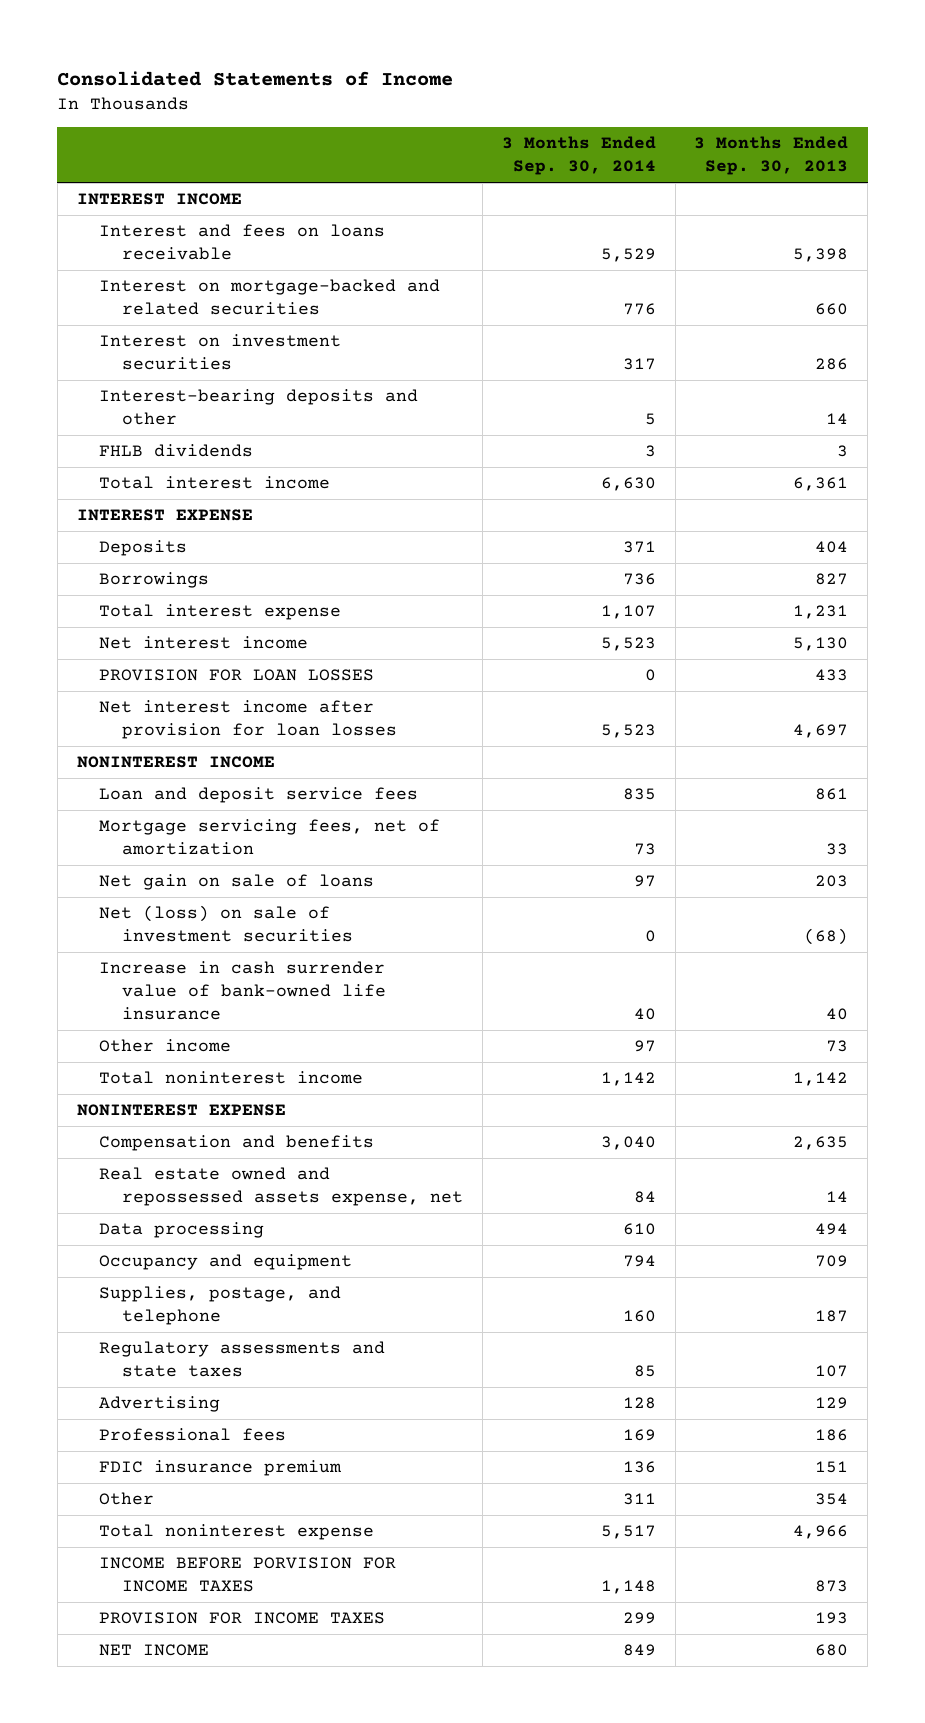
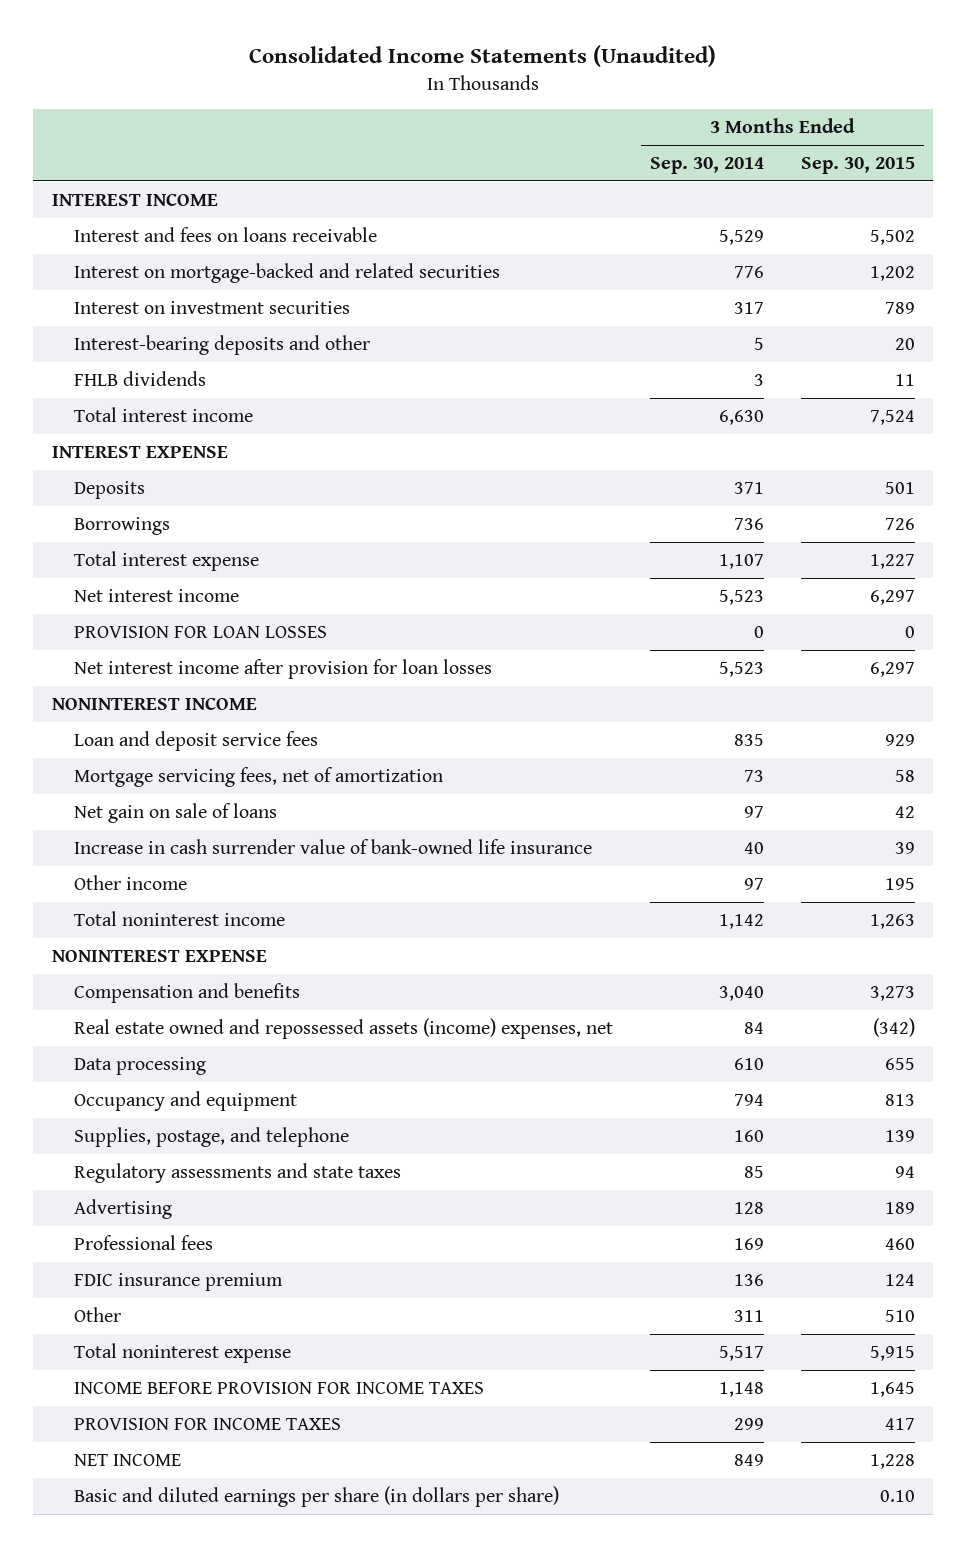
- Consolidated Statements of Income
+ Consolidated Income Statements (Unaudited)
- | 3 Months Ended Sep. 30, 2014 | 3 Months Ended Sep. 30, 2013
+ | 3 Months Ended Sep. 30, 2014 | 3 Months Ended Sep. 30, 2015
- Net (loss) on sale of investment securities | 0 | (68)
- Real estate owned and repossessed assets expense, net | 84 | 14
+ Real estate owned and repossessed assets (income) expenses, net | 84 | (342)
- INCOME BEFORE PORVISION FOR INCOME TAXES | 1,148 | 873
+ INCOME BEFORE PROVISION FOR INCOME TAXES | 1,148 | 1,645
+ Basic and diluted earnings per share (in dollars per share) | | 0.10

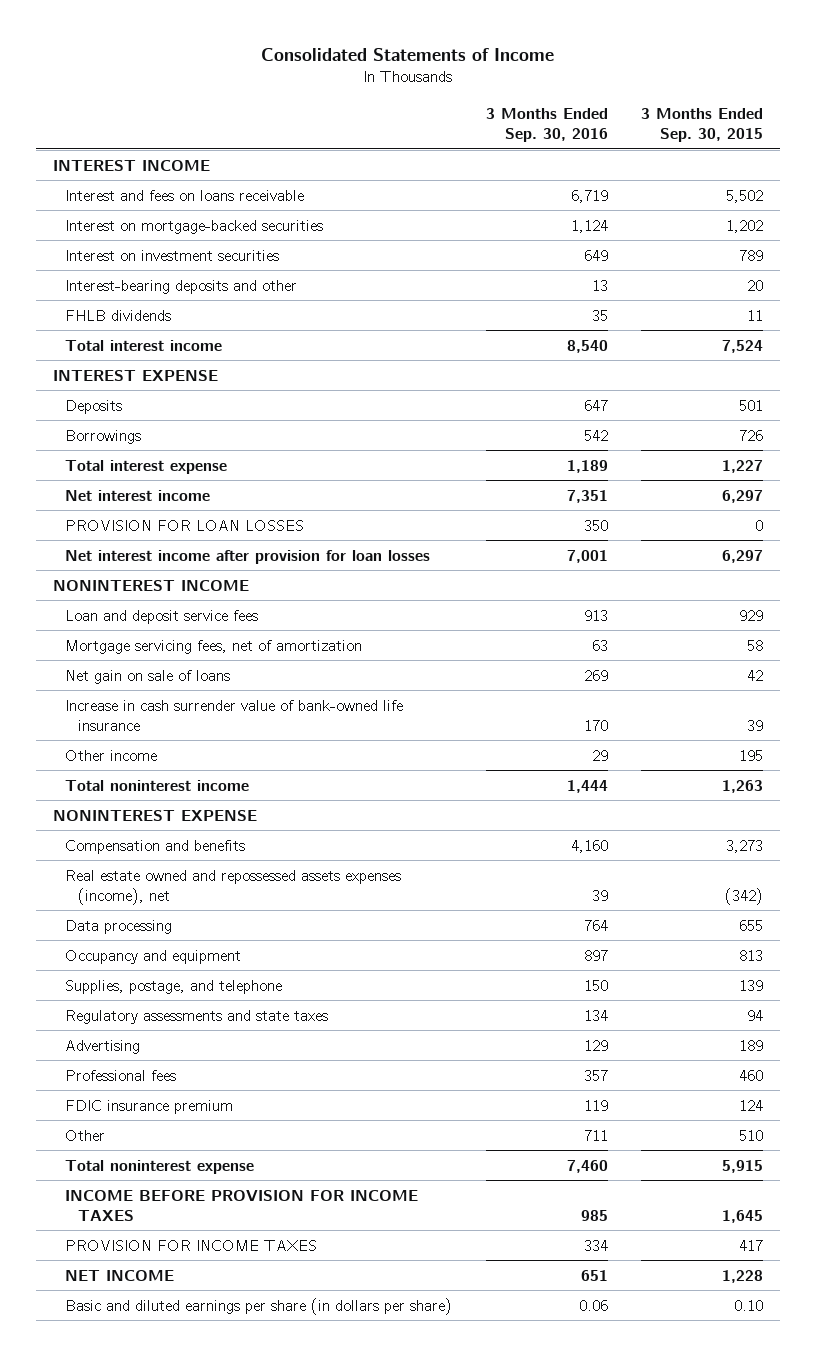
- Consolidated Income Statements (Unaudited)
+ Consolidated Statements of Income
- | 3 Months Ended Sep. 30, 2014 | 3 Months Ended Sep. 30, 2015
+ | 3 Months Ended Sep. 30, 2016 | 3 Months Ended Sep. 30, 2015
- Interest on mortgage-backed and related securities | 776 | 1,202
+ Interest on mortgage-backed securities | 1,124 | 1,202
- Real estate owned and repossessed assets (income) expenses, net | 84 | (342)
+ Real estate owned and repossessed assets expenses (income), net | 39 | (342)

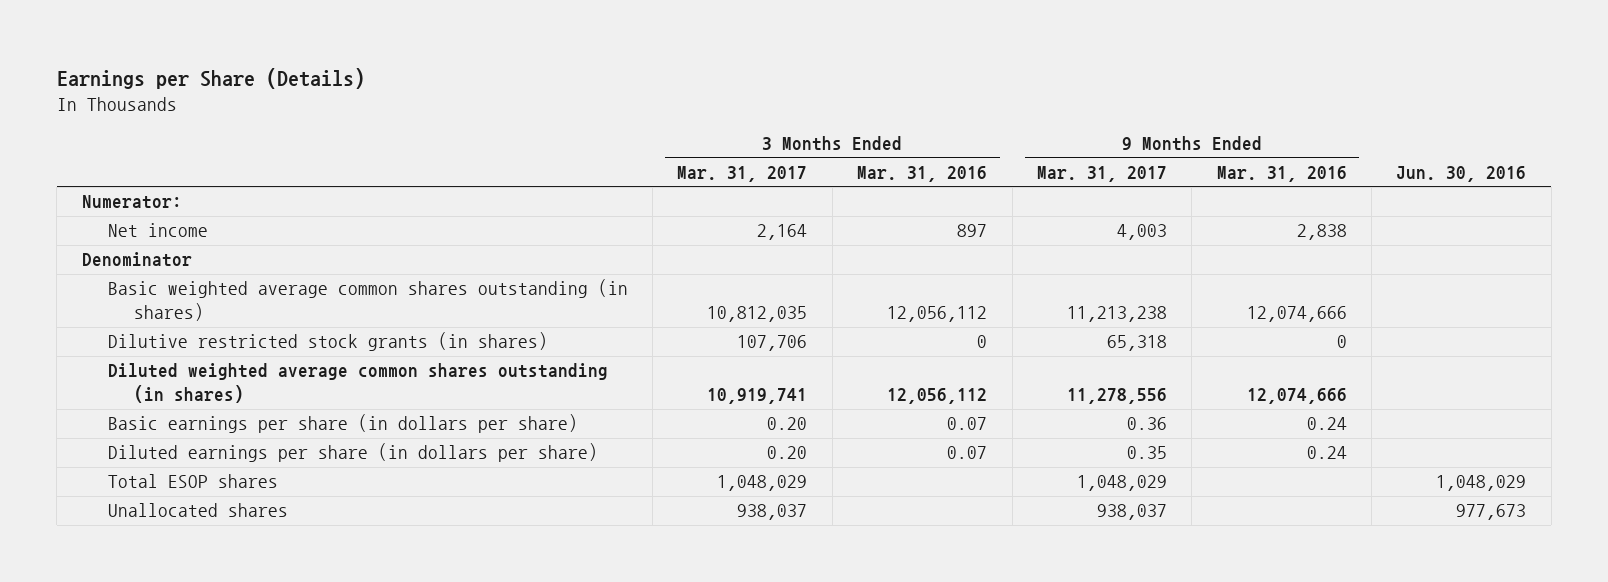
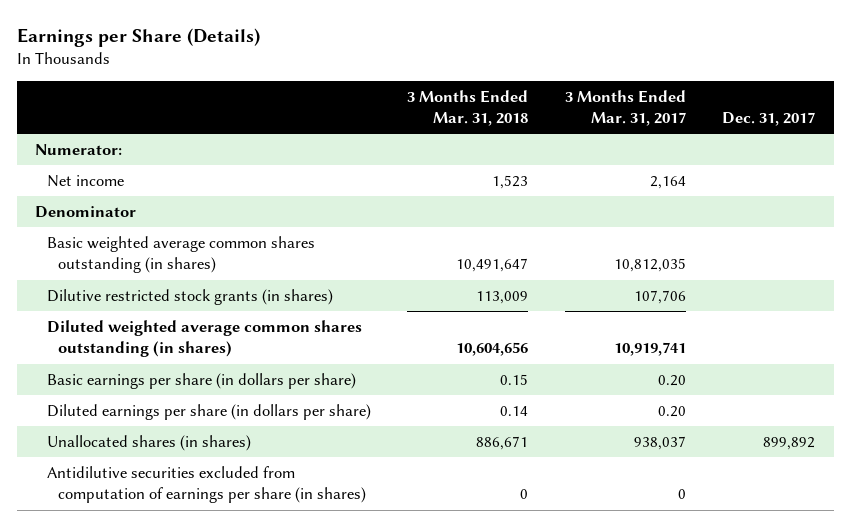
- | 3 Months Ended Mar. 31, 2017 | 3 Months Ended Mar. 31, 2016 | 9 Months Ended Mar. 31, 2017 | 9 Months Ended Mar. 31, 2016 | Jun. 30, 2016
+ | 3 Months Ended Mar. 31, 2018 | 3 Months Ended Mar. 31, 2017 | Dec. 31, 2017
- Total ESOP shares | 1,048,029 | | 1,048,029 | | 1,048,029
- Unallocated shares | 938,037 | | 938,037 | | 977,673
+ Unallocated shares (in shares) | 886,671 | 938,037 | 899,892
+ Antidilutive securities excluded from computation of earnings per share (in shares) | 0 | 0 |

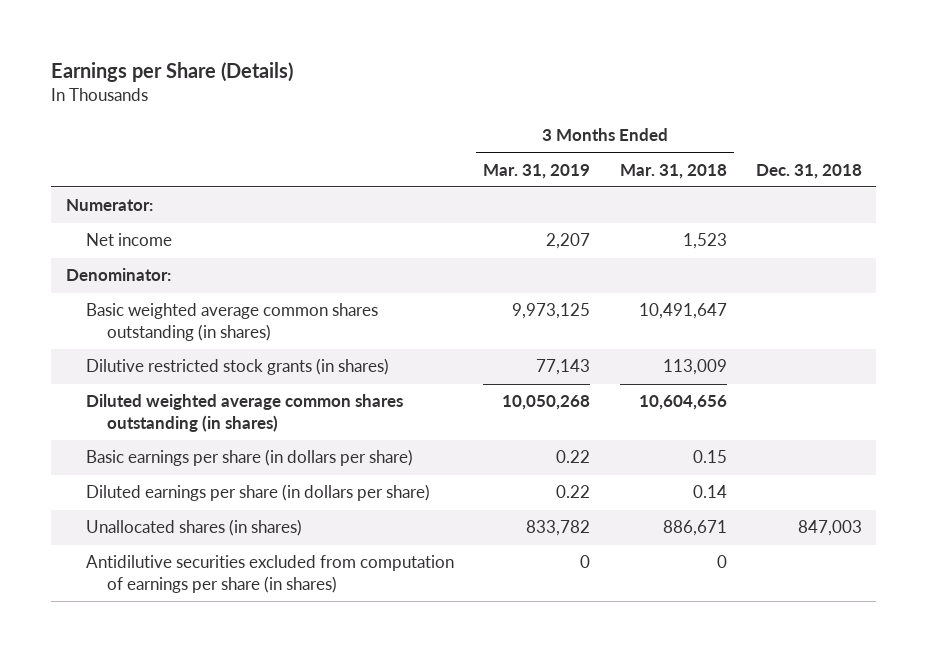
- | 3 Months Ended Mar. 31, 2018 | 3 Months Ended Mar. 31, 2017 | Dec. 31, 2017
+ | 3 Months Ended Mar. 31, 2019 | 3 Months Ended Mar. 31, 2018 | Dec. 31, 2018
- Denominator
+ Denominator:

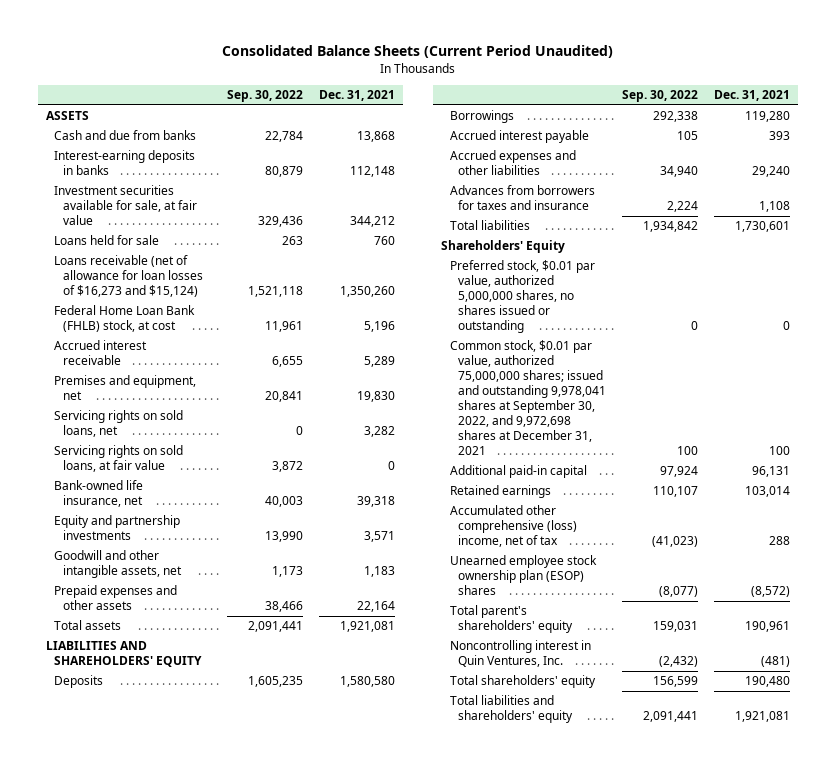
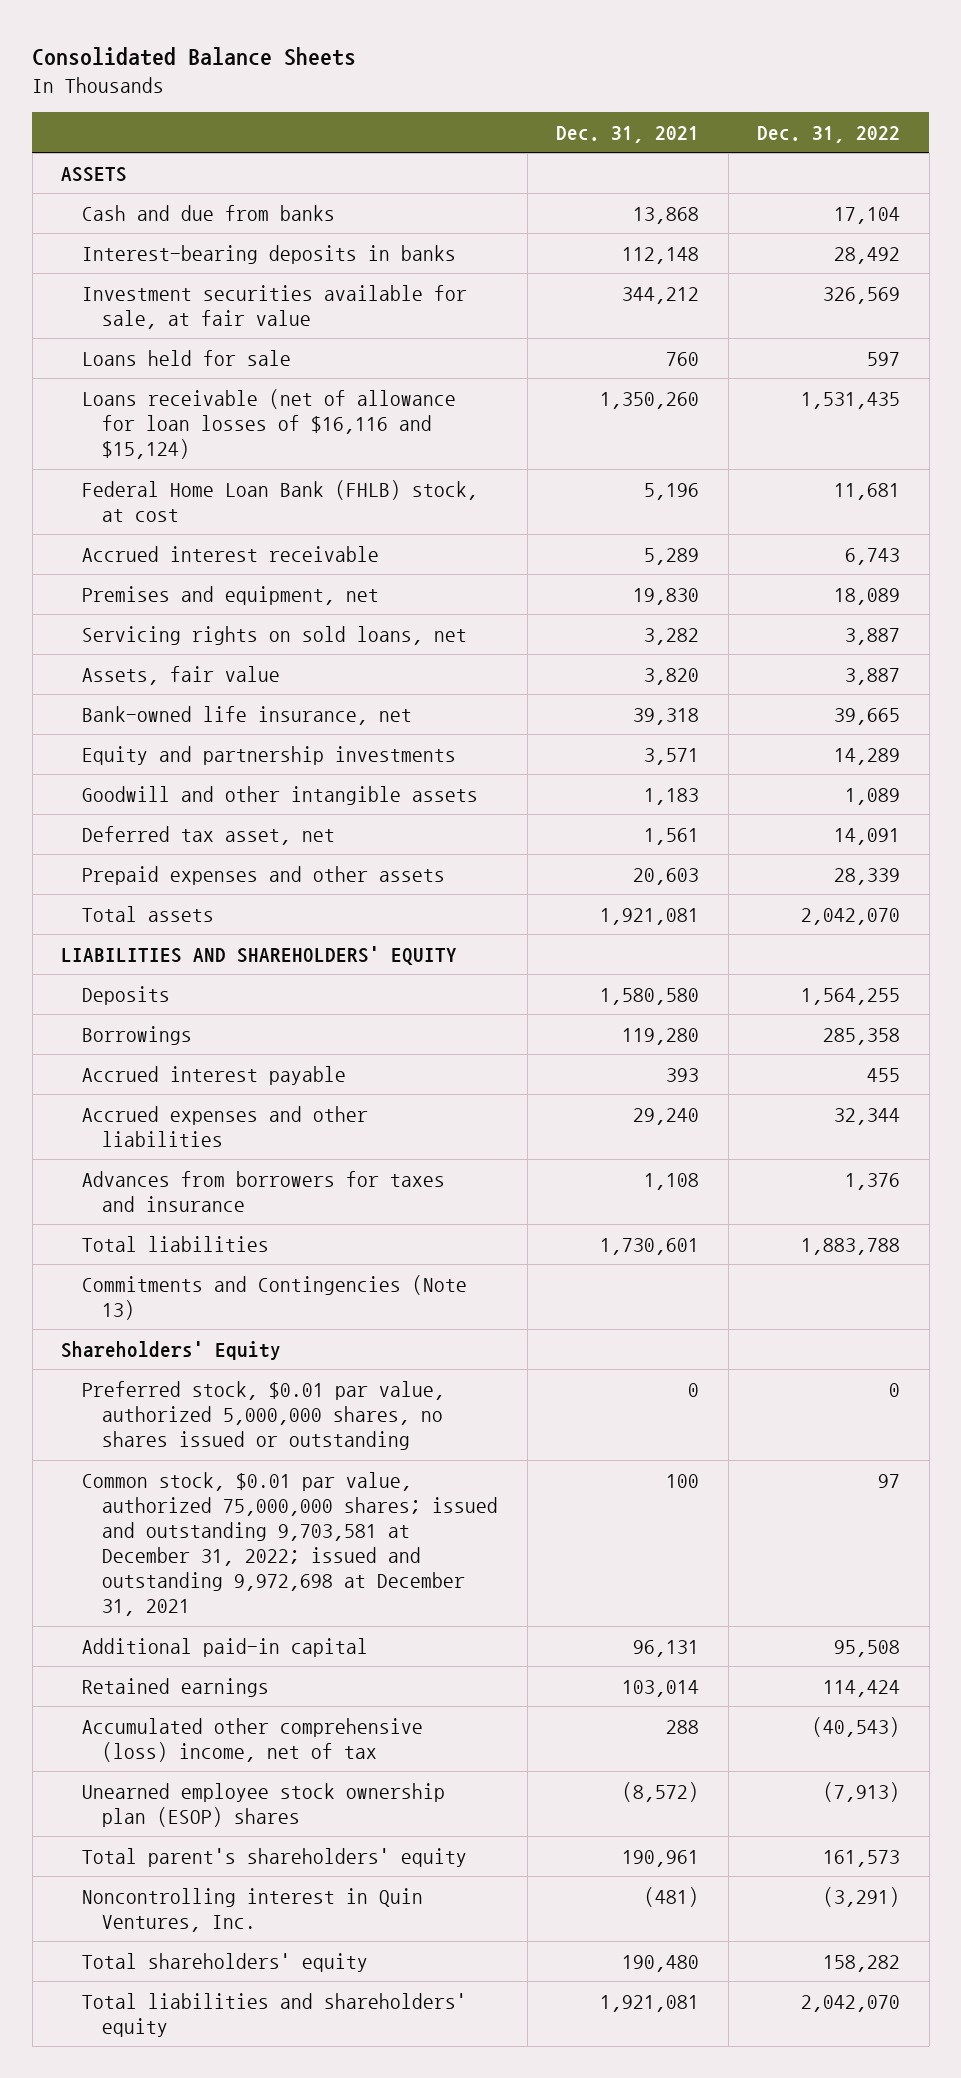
- Consolidated Balance Sheets (Current Period Unaudited)
+ Consolidated Balance Sheets
- | Sep. 30, 2022 | Dec. 31, 2021
+ | Dec. 31, 2021 | Dec. 31, 2022
- Interest-earning deposits in banks | 80,879 | 112,148
+ Interest-bearing deposits in banks | 112,148 | 28,492
- Loans receivable (net of allowance for loan losses of $16,273 and $15,124) | 1,521,118 | 1,350,260
+ Loans receivable (net of allowance for loan losses of $16,116 and $15,124) | 1,350,260 | 1,531,435
- Servicing rights on sold loans, at fair value | 3,872 | 0
+ Assets, fair value | 3,820 | 3,887
- Goodwill and other intangible assets, net | 1,173 | 1,183
- Prepaid expenses and other assets | 38,466 | 22,164
+ Goodwill and other intangible assets | 1,183 | 1,089
+ Deferred tax asset, net | 1,561 | 14,091
+ Prepaid expenses and other assets | 20,603 | 28,339
+ Commitments and Contingencies (Note 13)
- Common stock, $0.01 par value, authorized 75,000,000 shares; issued and outstanding 9,978,041 shares at September 30, 2022, and 9,972,698 shares at December 31, 2021 | 100 | 100
+ Common stock, $0.01 par value, authorized 75,000,000 shares; issued and outstanding 9,703,581 at December 31, 2022; issued and outstanding 9,972,698 at December 31, 2021 | 100 | 97

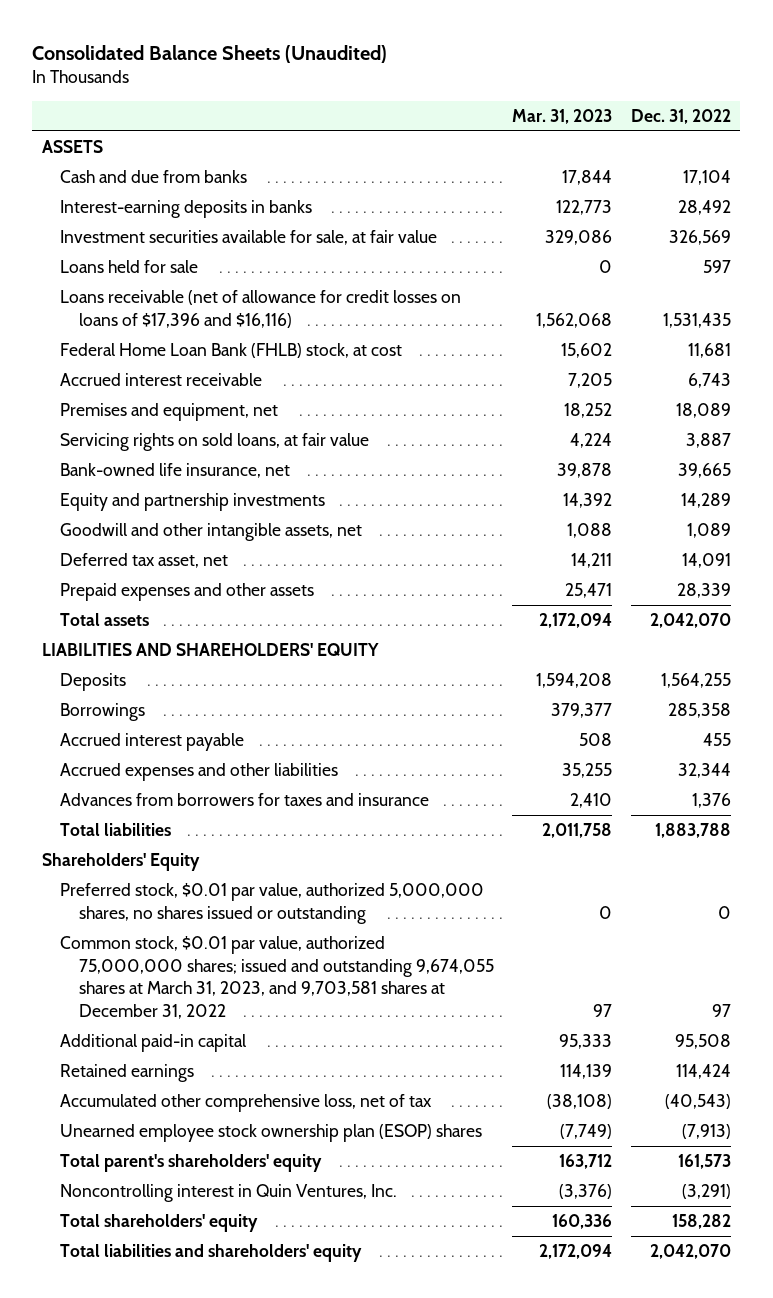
- Consolidated Balance Sheets
+ Consolidated Balance Sheets (Unaudited)
- | Dec. 31, 2021 | Dec. 31, 2022
+ | Mar. 31, 2023 | Dec. 31, 2022
- Interest-bearing deposits in banks | 112,148 | 28,492
+ Interest-earning deposits in banks | 122,773 | 28,492
- Loans receivable (net of allowance for loan losses of $16,116 and $15,124) | 1,350,260 | 1,531,435
+ Loans receivable (net of allowance for credit losses on loans of $17,396 and $16,116) | 1,562,068 | 1,531,435
- Servicing rights on sold loans, net | 3,282 | 3,887
- Assets, fair value | 3,820 | 3,887
+ Servicing rights on sold loans, at fair value | 4,224 | 3,887
- Goodwill and other intangible assets | 1,183 | 1,089
+ Goodwill and other intangible assets, net | 1,088 | 1,089
- Commitments and Contingencies (Note 13)
- Common stock, $0.01 par value, authorized 75,000,000 shares; issued and outstanding 9,703,581 at December 31, 2022; issued and outstanding 9,972,698 at December 31, 2021 | 100 | 97
+ Common stock, $0.01 par value, authorized 75,000,000 shares; issued and outstanding 9,674,055 shares at March 31, 2023, and 9,703,581 shares at December 31, 2022 | 97 | 97
- Accumulated other comprehensive (loss) income, net of tax | 288 | (40,543)
+ Accumulated other comprehensive loss, net of tax | (38,108) | (40,543)

